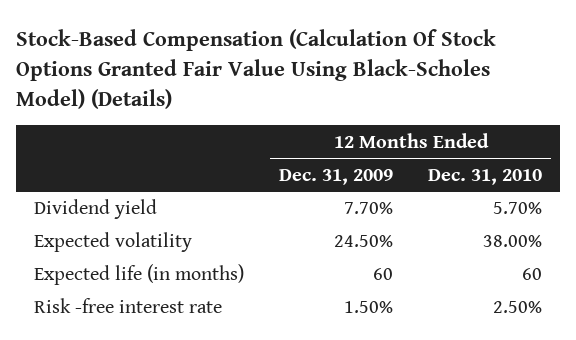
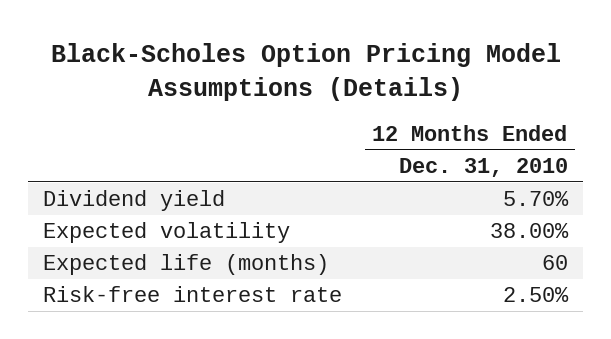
- Stock-Based Compensation (Calculation Of Stock Options Granted Fair Value Using Black-Scholes Model) (Details)
+ Black-Scholes Option Pricing Model Assumptions (Details)
- | 12 Months Ended Dec. 31, 2009 | 12 Months Ended Dec. 31, 2010
+ | 12 Months Ended Dec. 31, 2010
- Expected life (in months) | 60 | 60
- Risk -free interest rate | 1.50% | 2.50%
+ Expected life (months) | 60
+ Risk-free interest rate | 2.50%

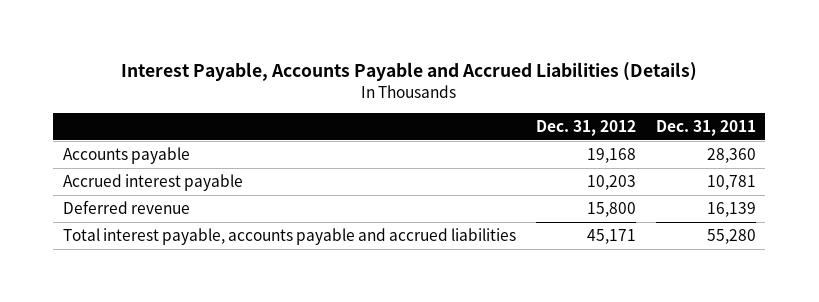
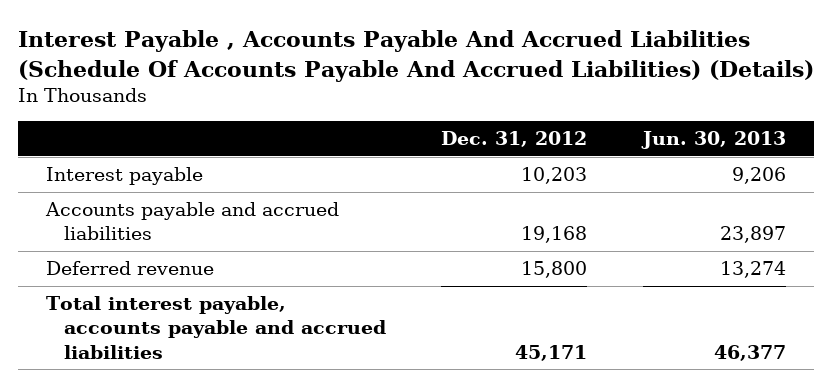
- Interest Payable, Accounts Payable and Accrued Liabilities (Details)
+ Interest Payable , Accounts Payable And Accrued Liabilities (Schedule Of Accounts Payable And Accrued Liabilities) (Details)
- | Dec. 31, 2012 | Dec. 31, 2011
+ | Dec. 31, 2012 | Jun. 30, 2013
- Accounts payable | 19,168 | 28,360
- Accrued interest payable | 10,203 | 10,781
+ Interest payable | 10,203 | 9,206
+ Accounts payable and accrued liabilities | 19,168 | 23,897

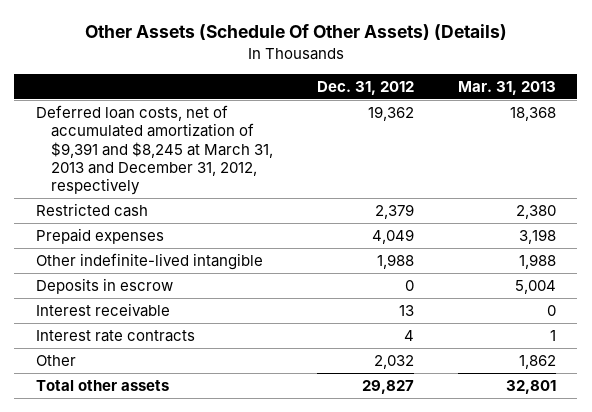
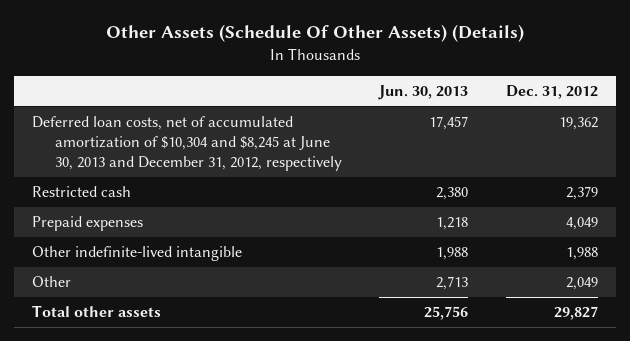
- | Dec. 31, 2012 | Mar. 31, 2013
+ | Jun. 30, 2013 | Dec. 31, 2012
- Deferred loan costs, net of accumulated amortization of $9,391 and $8,245 at March 31, 2013 and December 31, 2012, respectively | 19,362 | 18,368
+ Deferred loan costs, net of accumulated amortization of $10,304 and $8,245 at June 30, 2013 and December 31, 2012, respectively | 17,457 | 19,362
- Deposits in escrow | 0 | 5,004
- Interest receivable | 13 | 0
- Interest rate contracts | 4 | 1
- Other | 2,032 | 1,862
+ Other | 2,713 | 2,049

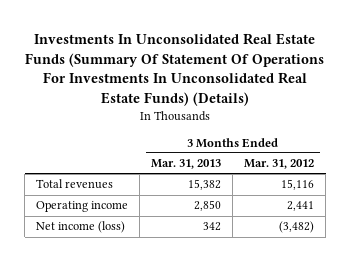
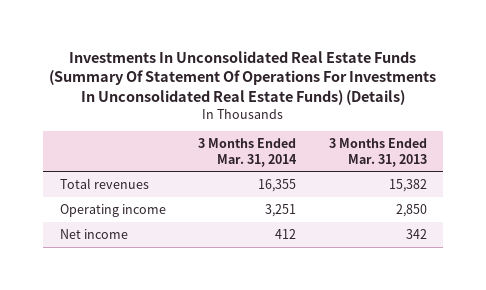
- | 3 Months Ended Mar. 31, 2013 | 3 Months Ended Mar. 31, 2012
+ | 3 Months Ended Mar. 31, 2014 | 3 Months Ended Mar. 31, 2013
- Net income (loss) | 342 | (3,482)
+ Net income | 412 | 342

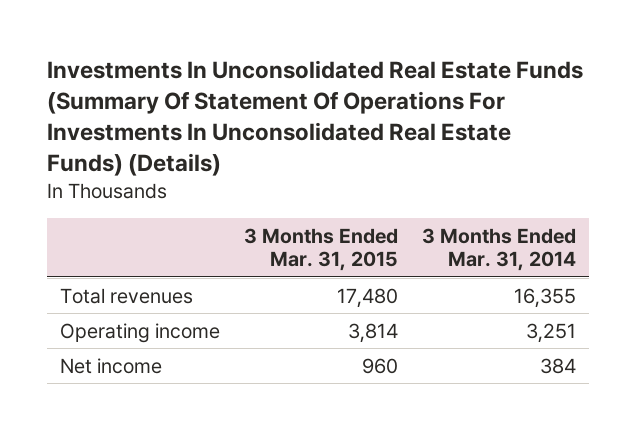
- | 3 Months Ended Mar. 31, 2014 | 3 Months Ended Mar. 31, 2013
+ | 3 Months Ended Mar. 31, 2015 | 3 Months Ended Mar. 31, 2014
- Net income | 412 | 342
+ Net income | 960 | 384

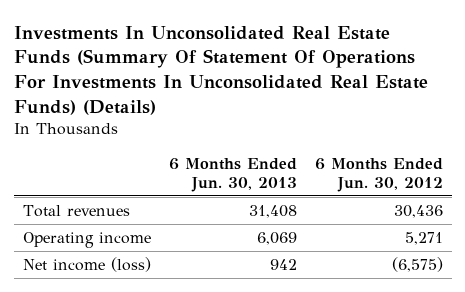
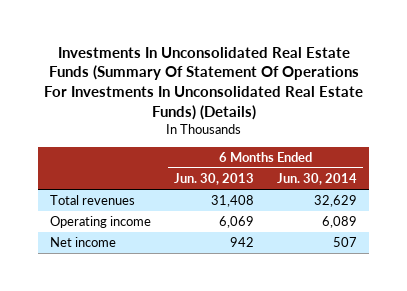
- | 6 Months Ended Jun. 30, 2013 | 6 Months Ended Jun. 30, 2012
+ | 6 Months Ended Jun. 30, 2013 | 6 Months Ended Jun. 30, 2014
- Net income (loss) | 942 | (6,575)
+ Net income | 942 | 507

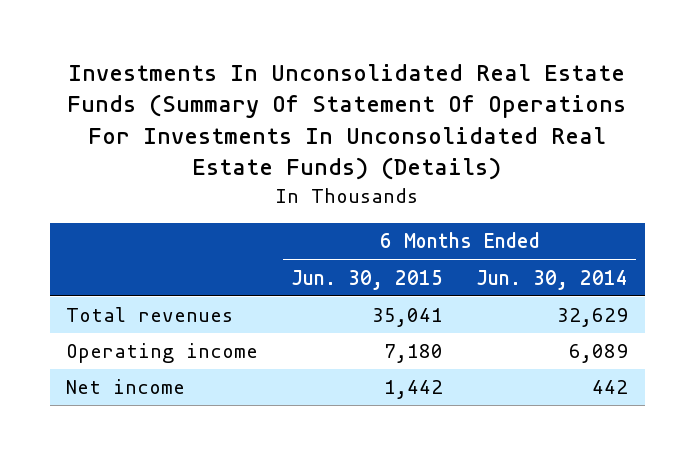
- | 6 Months Ended Jun. 30, 2013 | 6 Months Ended Jun. 30, 2014
+ | 6 Months Ended Jun. 30, 2015 | 6 Months Ended Jun. 30, 2014
- Net income | 942 | 507
+ Net income | 1,442 | 442

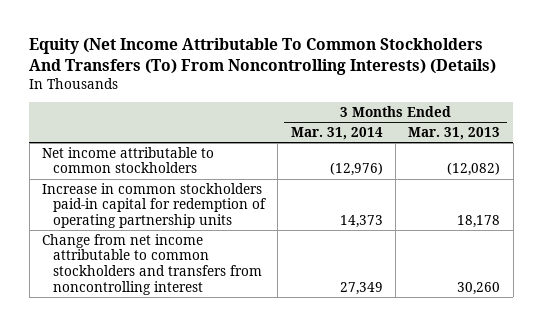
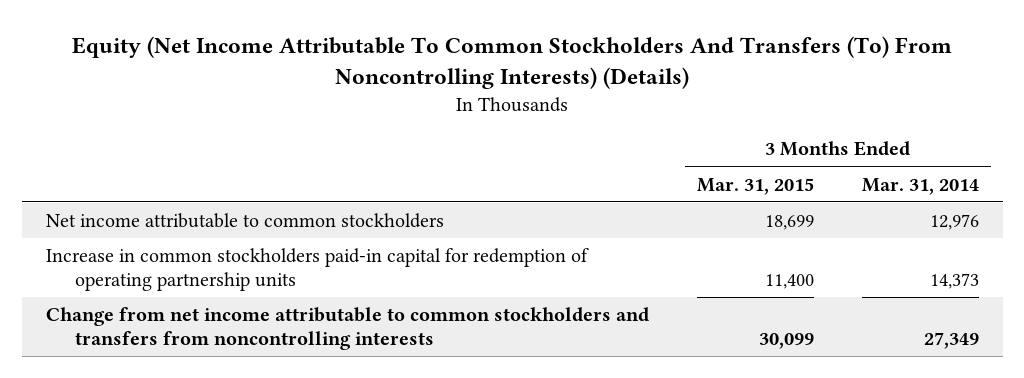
- | 3 Months Ended Mar. 31, 2014 | 3 Months Ended Mar. 31, 2013
+ | 3 Months Ended Mar. 31, 2015 | 3 Months Ended Mar. 31, 2014
- Net income attributable to common stockholders | (12,976) | (12,082)
+ Net income attributable to common stockholders | 18,699 | 12,976
- Change from net income attributable to common stockholders and transfers from noncontrolling interest | 27,349 | 30,260
+ Change from net income attributable to common stockholders and transfers from noncontrolling interests | 30,099 | 27,349

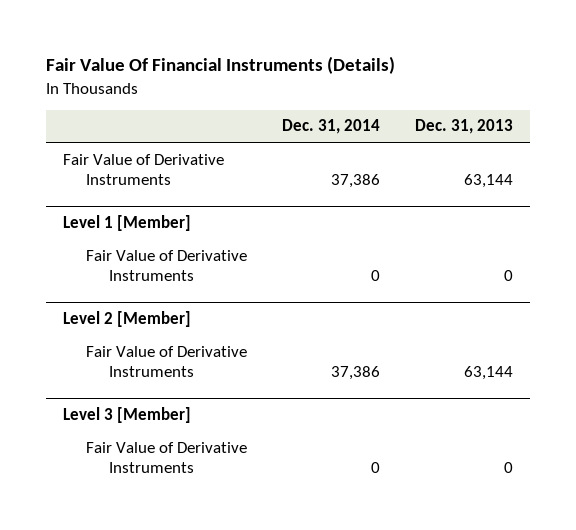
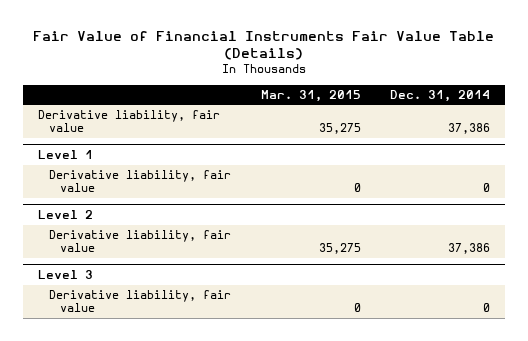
- Fair Value Of Financial Instruments (Details)
+ Fair Value of Financial Instruments Fair Value Table (Details)
- | Dec. 31, 2014 | Dec. 31, 2013
+ | Mar. 31, 2015 | Dec. 31, 2014
- Fair Value of Derivative Instruments | 37,386 | 63,144
- Level 1 [Member]
- Fair Value of Derivative Instruments | 0 | 0
- Level 2 [Member]
- Fair Value of Derivative Instruments | 37,386 | 63,144
- Level 3 [Member]
- Fair Value of Derivative Instruments | 0 | 0
+ Derivative liability, fair value | 35,275 | 37,386
+ Level 1
+ Derivative liability, fair value | 0 | 0
+ Level 2
+ Derivative liability, fair value | 35,275 | 37,386
+ Level 3
+ Derivative liability, fair value | 0 | 0

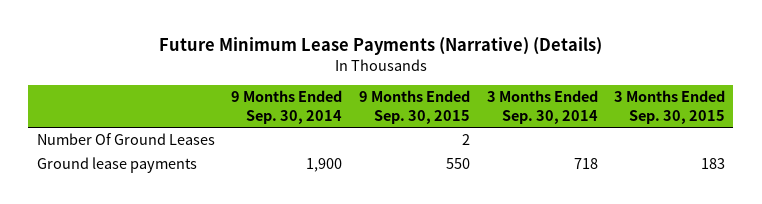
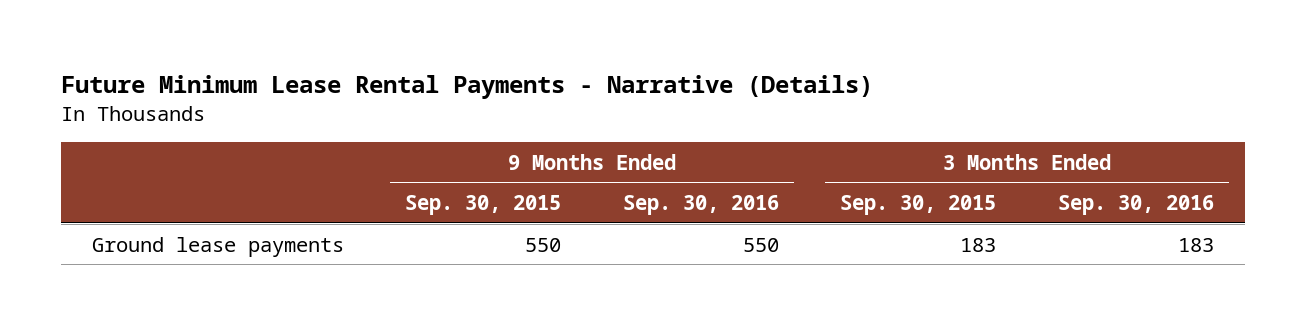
- Future Minimum Lease Payments (Narrative) (Details)
+ Future Minimum Lease Rental Payments - Narrative (Details)
- | 9 Months Ended Sep. 30, 2014 | 9 Months Ended Sep. 30, 2015 | 3 Months Ended Sep. 30, 2014 | 3 Months Ended Sep. 30, 2015
+ | 9 Months Ended Sep. 30, 2015 | 9 Months Ended Sep. 30, 2016 | 3 Months Ended Sep. 30, 2015 | 3 Months Ended Sep. 30, 2016
- Number Of Ground Leases | | 2 | |

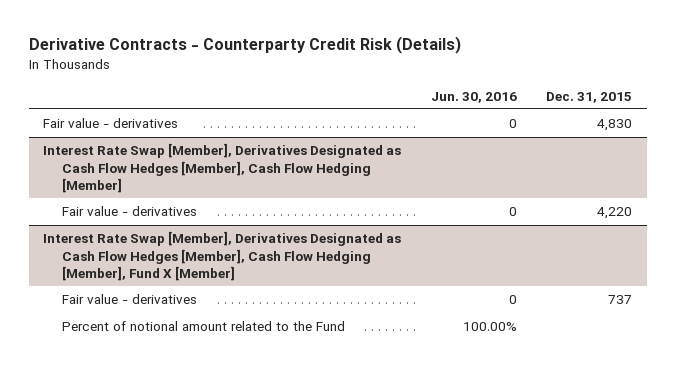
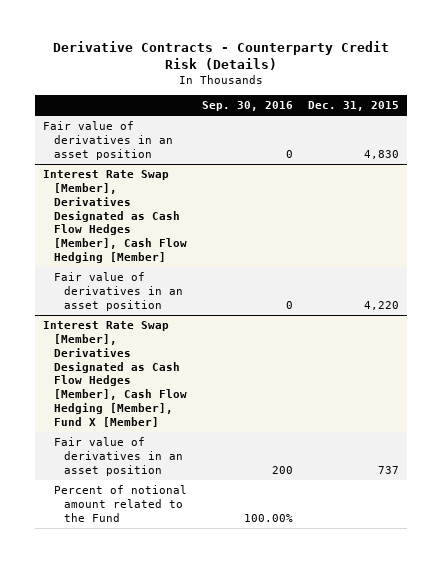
- | Jun. 30, 2016 | Dec. 31, 2015
+ | Sep. 30, 2016 | Dec. 31, 2015
- Fair value - derivatives | 0 | 4,830
+ Fair value of derivatives in an asset position | 0 | 4,830
@ Interest Rate Swap [Member], Derivatives Designated as Cash Flow Hedges [Member], Cash Flow Hedging [Member]
- Fair value - derivatives | 0 | 4,220
+ Fair value of derivatives in an asset position | 0 | 4,220
@ Interest Rate Swap [Member], Derivatives Designated as Cash Flow Hedges [Member], Cash Flow Hedging [Member], Fund X [Member]
- Fair value - derivatives | 0 | 737
+ Fair value of derivatives in an asset position | 200 | 737

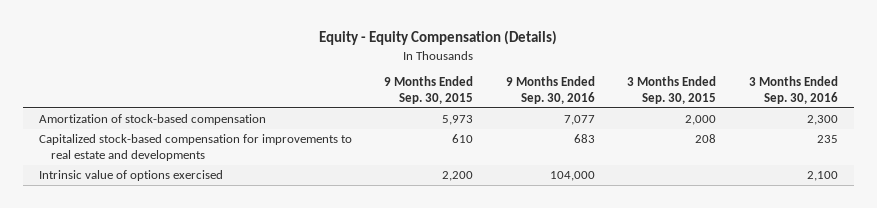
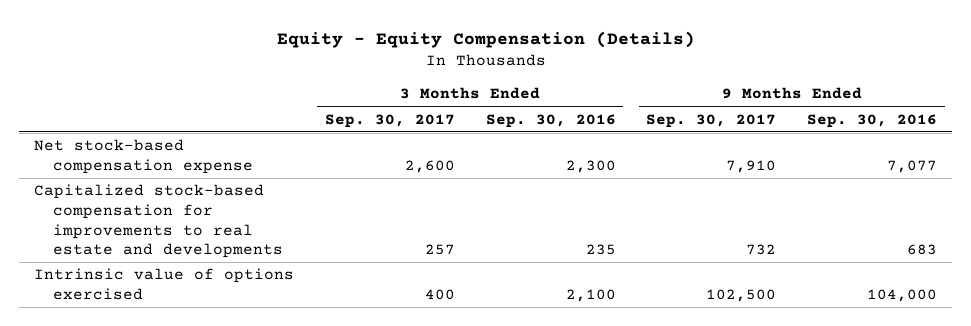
- | 9 Months Ended Sep. 30, 2015 | 9 Months Ended Sep. 30, 2016 | 3 Months Ended Sep. 30, 2015 | 3 Months Ended Sep. 30, 2016
+ | 3 Months Ended Sep. 30, 2017 | 3 Months Ended Sep. 30, 2016 | 9 Months Ended Sep. 30, 2017 | 9 Months Ended Sep. 30, 2016
- Amortization of stock-based compensation | 5,973 | 7,077 | 2,000 | 2,300
+ Net stock-based compensation expense | 2,600 | 2,300 | 7,910 | 7,077

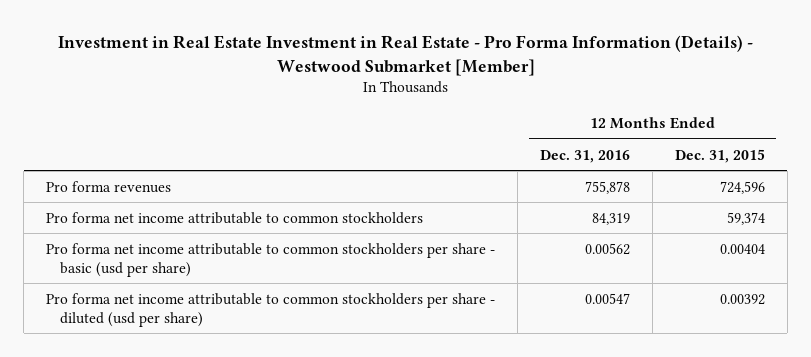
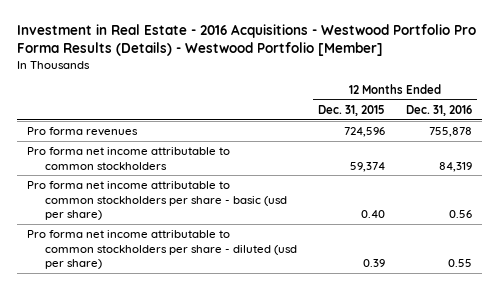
- Investment in Real Estate Investment in Real Estate - Pro Forma Information (Details) - Westwood Submarket [Member]
+ Investment in Real Estate - 2016 Acquisitions - Westwood Portfolio Pro Forma Results (Details) - Westwood Portfolio [Member]
- | 12 Months Ended Dec. 31, 2016 | 12 Months Ended Dec. 31, 2015
+ | 12 Months Ended Dec. 31, 2015 | 12 Months Ended Dec. 31, 2016
- Pro forma net income attributable to common stockholders per share - basic (usd per share) | 0.00562 | 0.00404
- Pro forma net income attributable to common stockholders per share - diluted (usd per share) | 0.00547 | 0.00392
+ Pro forma net income attributable to common stockholders per share - basic (usd per share) | 0.40 | 0.56
+ Pro forma net income attributable to common stockholders per share - diluted (usd per share) | 0.39 | 0.55

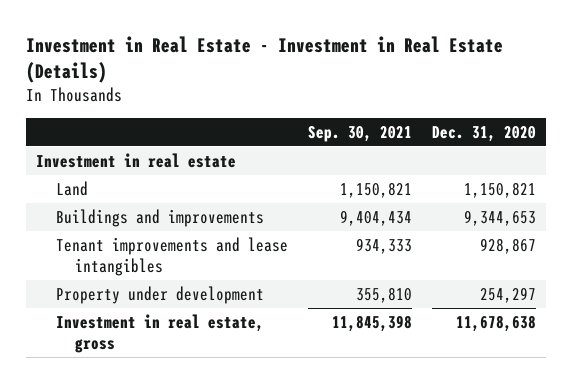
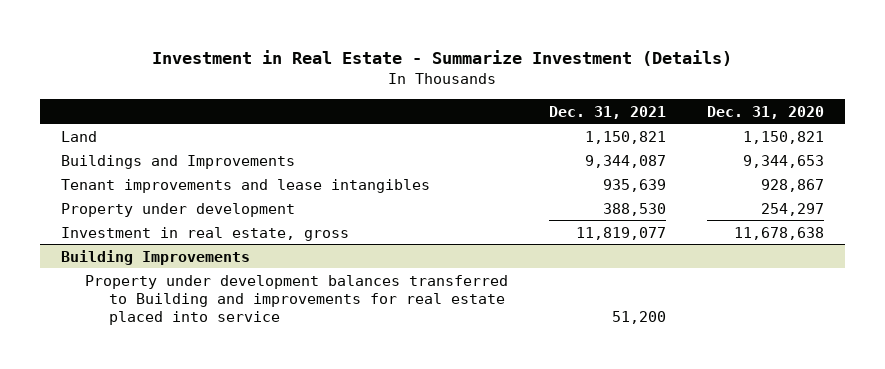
- Investment in Real Estate - Investment in Real Estate (Details)
+ Investment in Real Estate - Summarize Investment (Details)
- | Sep. 30, 2021 | Dec. 31, 2020
+ | Dec. 31, 2021 | Dec. 31, 2020
- Investment in real estate
- Buildings and improvements | 9,404,434 | 9,344,653
+ Buildings and Improvements | 9,344,087 | 9,344,653
+ Building Improvements
+ Property under development balances transferred to Building and improvements for real estate placed into service | 51,200 |

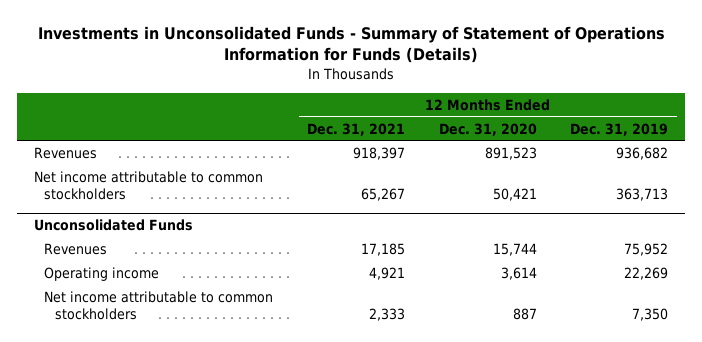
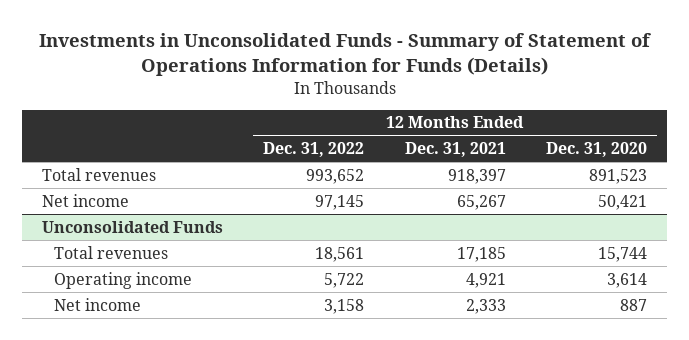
- | 12 Months Ended Dec. 31, 2021 | 12 Months Ended Dec. 31, 2020 | 12 Months Ended Dec. 31, 2019
+ | 12 Months Ended Dec. 31, 2022 | 12 Months Ended Dec. 31, 2021 | 12 Months Ended Dec. 31, 2020
- Revenues | 918,397 | 891,523 | 936,682
- Net income attributable to common stockholders | 65,267 | 50,421 | 363,713
+ Total revenues | 993,652 | 918,397 | 891,523
+ Net income | 97,145 | 65,267 | 50,421
@ Unconsolidated Funds
- Revenues | 17,185 | 15,744 | 75,952
+ Total revenues | 18,561 | 17,185 | 15,744
- Net income attributable to common stockholders | 2,333 | 887 | 7,350
+ Net income | 3,158 | 2,333 | 887

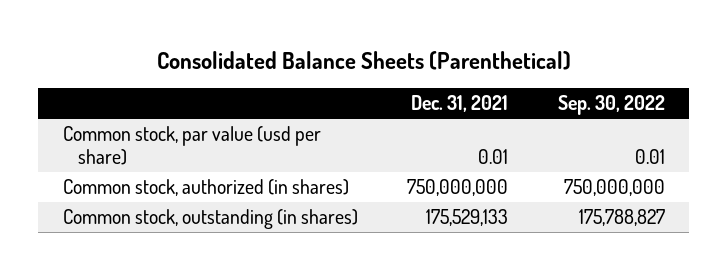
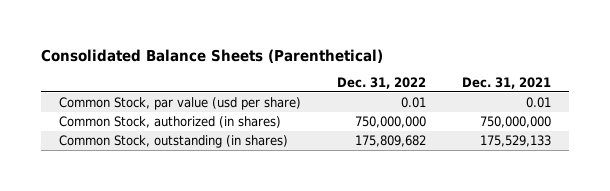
- | Dec. 31, 2021 | Sep. 30, 2022
+ | Dec. 31, 2022 | Dec. 31, 2021
- Common stock, par value (usd per share) | 0.01 | 0.01
- Common stock, authorized (in shares) | 750,000,000 | 750,000,000
- Common stock, outstanding (in shares) | 175,529,133 | 175,788,827
+ Common Stock, par value (usd per share) | 0.01 | 0.01
+ Common Stock, authorized (in shares) | 750,000,000 | 750,000,000
+ Common Stock, outstanding (in shares) | 175,809,682 | 175,529,133

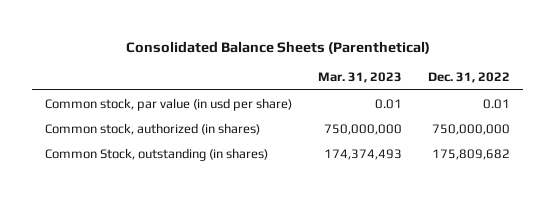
- | Dec. 31, 2022 | Dec. 31, 2021
+ | Mar. 31, 2023 | Dec. 31, 2022
- Common Stock, par value (usd per share) | 0.01 | 0.01
- Common Stock, authorized (in shares) | 750,000,000 | 750,000,000
+ Common stock, par value (in usd per share) | 0.01 | 0.01
+ Common stock, authorized (in shares) | 750,000,000 | 750,000,000

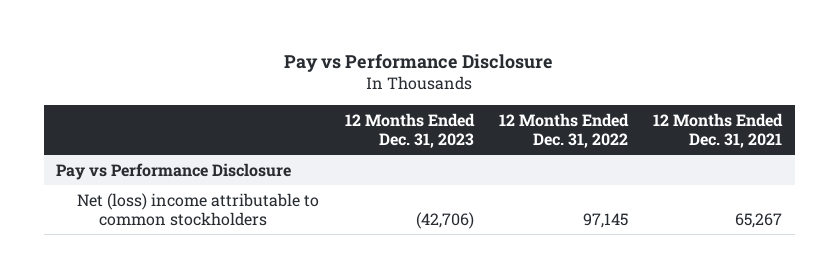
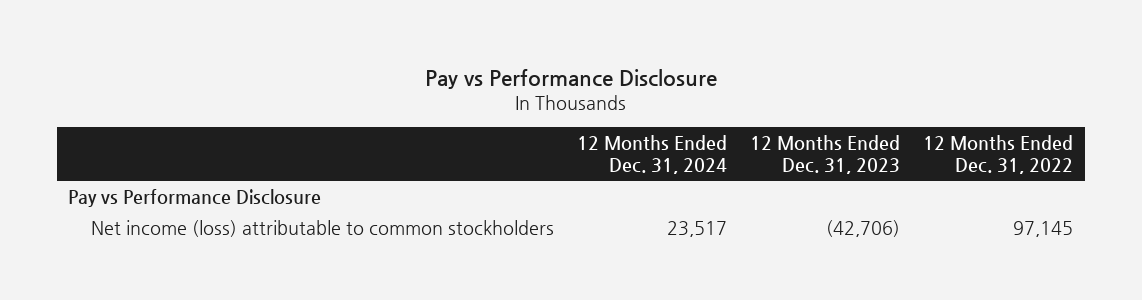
- | 12 Months Ended Dec. 31, 2023 | 12 Months Ended Dec. 31, 2022 | 12 Months Ended Dec. 31, 2021
+ | 12 Months Ended Dec. 31, 2024 | 12 Months Ended Dec. 31, 2023 | 12 Months Ended Dec. 31, 2022
- Net (loss) income attributable to common stockholders | (42,706) | 97,145 | 65,267
+ Net income (loss) attributable to common stockholders | 23,517 | (42,706) | 97,145

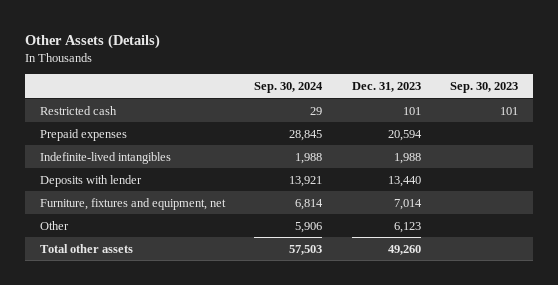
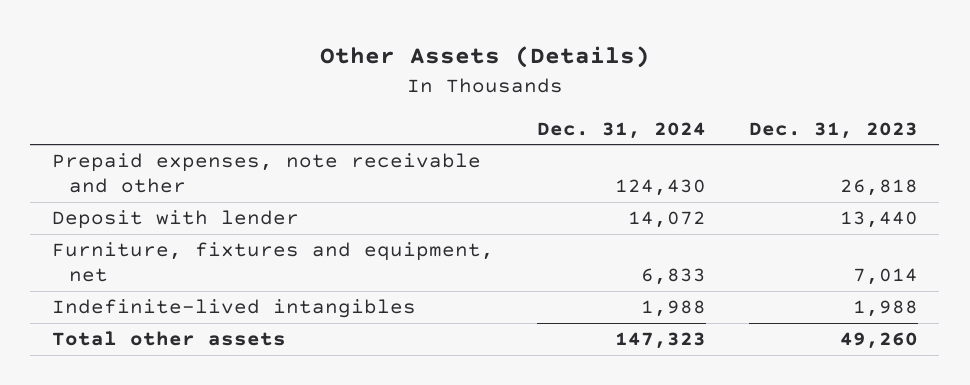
- | Sep. 30, 2024 | Dec. 31, 2023 | Sep. 30, 2023
+ | Dec. 31, 2024 | Dec. 31, 2023
- Restricted cash | 29 | 101 | 101
- Prepaid expenses | 28,845 | 20,594 |
- Deposits with lender | 13,921 | 13,440 |
+ Prepaid expenses, note receivable and other | 124,430 | 26,818
+ Deposit with lender | 14,072 | 13,440
- Other | 5,906 | 6,123 |
moved down: Indefinite-lived intangibles | 1,988 | 1,988

